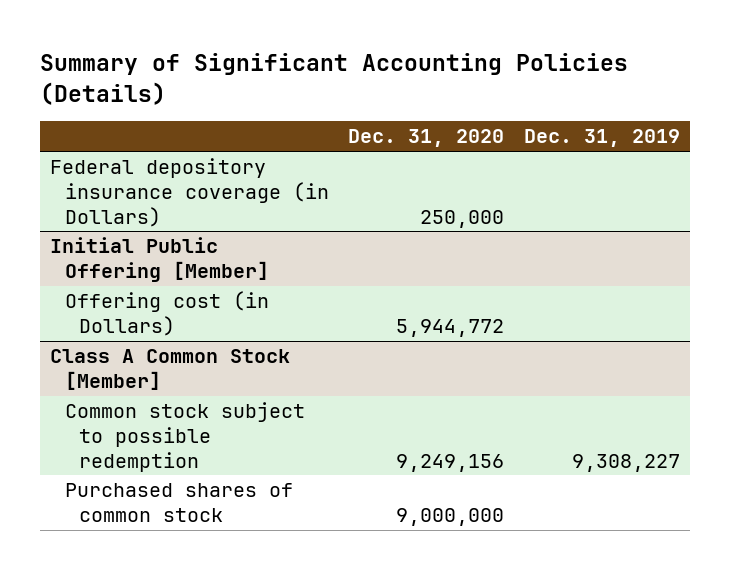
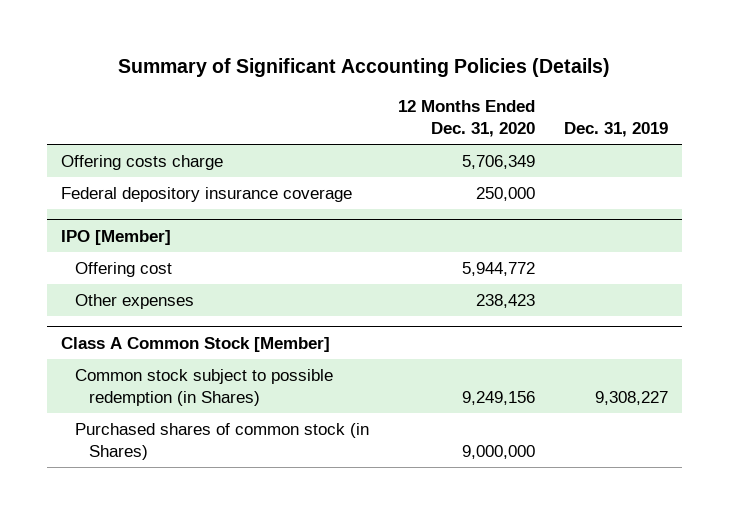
- | Dec. 31, 2020 | Dec. 31, 2019
+ | 12 Months Ended Dec. 31, 2020 | Dec. 31, 2019
- Federal depository insurance coverage (in Dollars) | 250,000 |
- Initial Public Offering [Member]
- Offering cost (in Dollars) | 5,944,772 |
+ Offering costs charge | 5,706,349 |
+ Federal depository insurance coverage | 250,000 |
+ IPO [Member]
+ Offering cost | 5,944,772 |
+ Other expenses | 238,423 |
@ Class A Common Stock [Member]
- Common stock subject to possible redemption | 9,249,156 | 9,308,227
- Purchased shares of common stock | 9,000,000 |
+ Common stock subject to possible redemption (in Shares) | 9,249,156 | 9,308,227
+ Purchased shares of common stock (in Shares) | 9,000,000 |

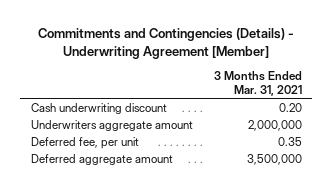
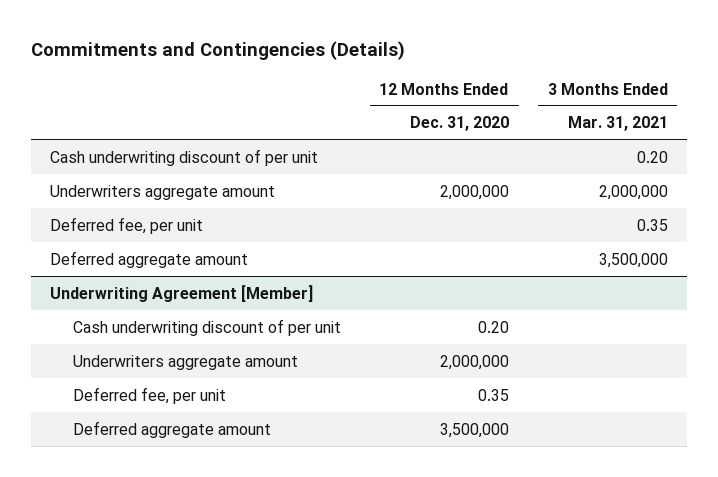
- Commitments and Contingencies (Details) - Underwriting Agreement [Member]
+ Commitments and Contingencies (Details)
- | 3 Months Ended Mar. 31, 2021
+ | 12 Months Ended Dec. 31, 2020 | 3 Months Ended Mar. 31, 2021
- Cash underwriting discount | 0.20
+ Cash underwriting discount of per unit | | 0.20
+ Underwriting Agreement [Member]
+ Cash underwriting discount of per unit | 0.20 |
+ Underwriters aggregate amount | 2,000,000 |
+ Deferred fee, per unit | 0.35 |
+ Deferred aggregate amount | 3,500,000 |

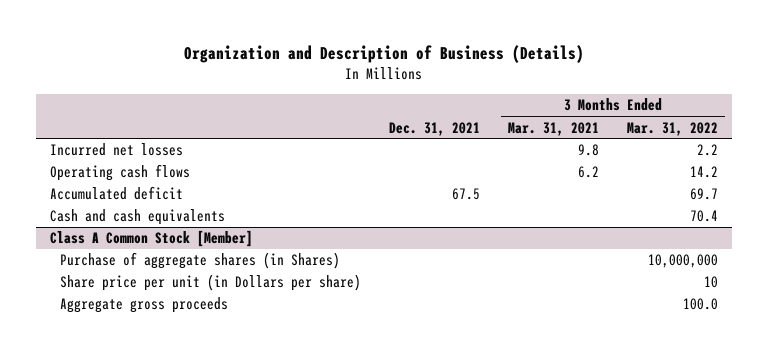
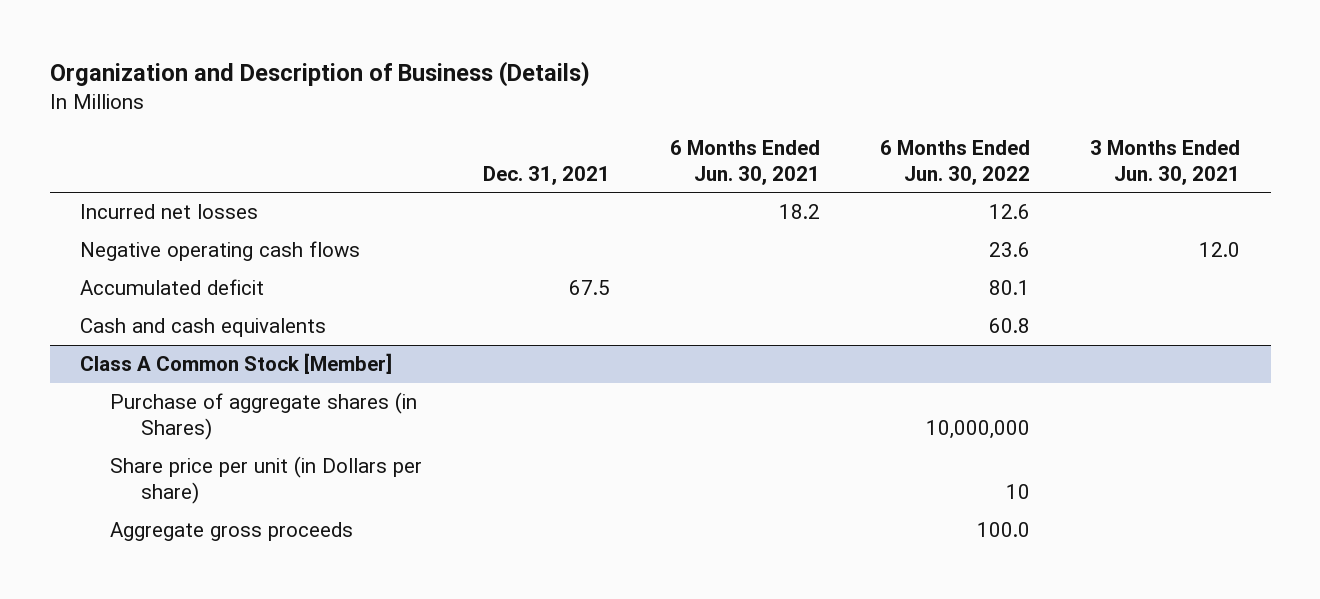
- | Dec. 31, 2021 | 3 Months Ended Mar. 31, 2021 | 3 Months Ended Mar. 31, 2022
+ | Dec. 31, 2021 | 6 Months Ended Jun. 30, 2021 | 6 Months Ended Jun. 30, 2022 | 3 Months Ended Jun. 30, 2021
- Operating cash flows | | 6.2 | 14.2
+ Negative operating cash flows | | | 23.6 | 12.0

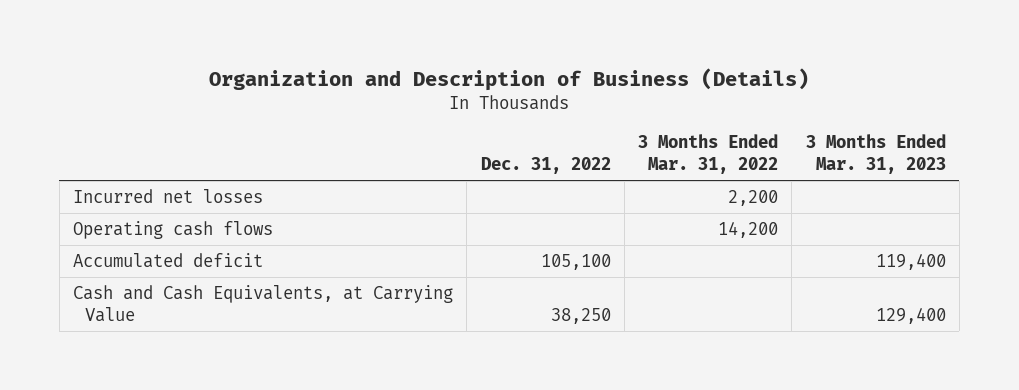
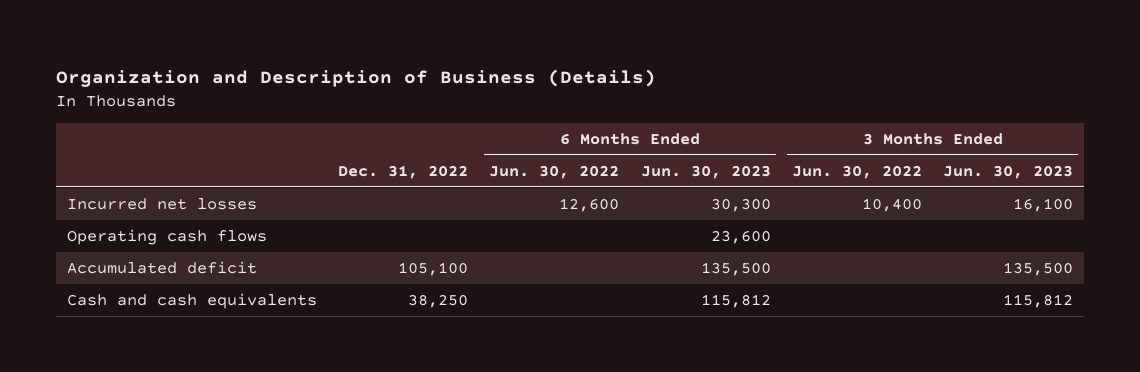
- | Dec. 31, 2022 | 3 Months Ended Mar. 31, 2022 | 3 Months Ended Mar. 31, 2023
+ | Dec. 31, 2022 | 6 Months Ended Jun. 30, 2022 | 6 Months Ended Jun. 30, 2023 | 3 Months Ended Jun. 30, 2022 | 3 Months Ended Jun. 30, 2023
- Cash and Cash Equivalents, at Carrying Value | 38,250 | | 129,400
+ Cash and cash equivalents | 38,250 | | 115,812 | | 115,812

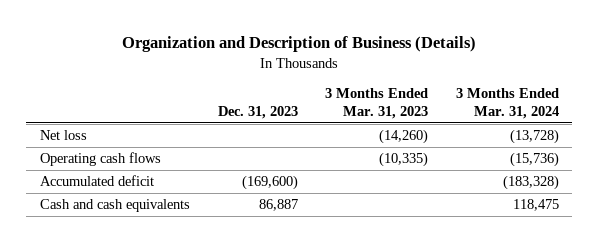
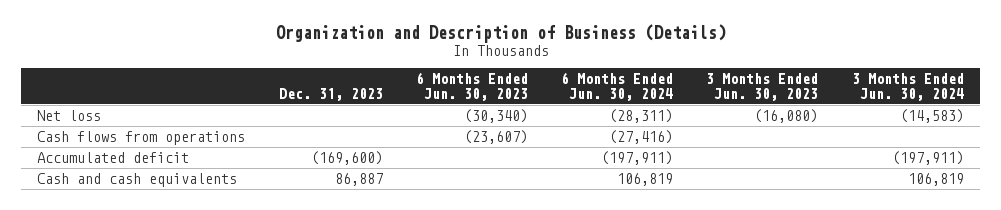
- | Dec. 31, 2023 | 3 Months Ended Mar. 31, 2023 | 3 Months Ended Mar. 31, 2024
+ | Dec. 31, 2023 | 6 Months Ended Jun. 30, 2023 | 6 Months Ended Jun. 30, 2024 | 3 Months Ended Jun. 30, 2023 | 3 Months Ended Jun. 30, 2024
- Operating cash flows | | (10,335) | (15,736)
+ Cash flows from operations | | (23,607) | (27,416) | |

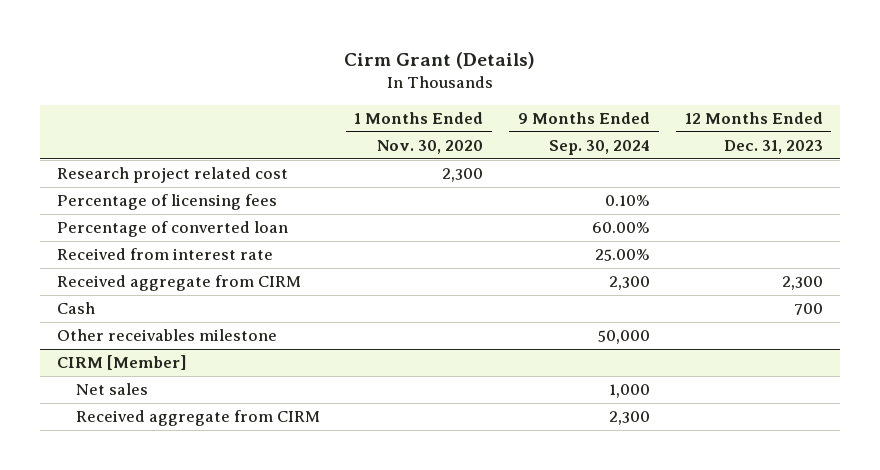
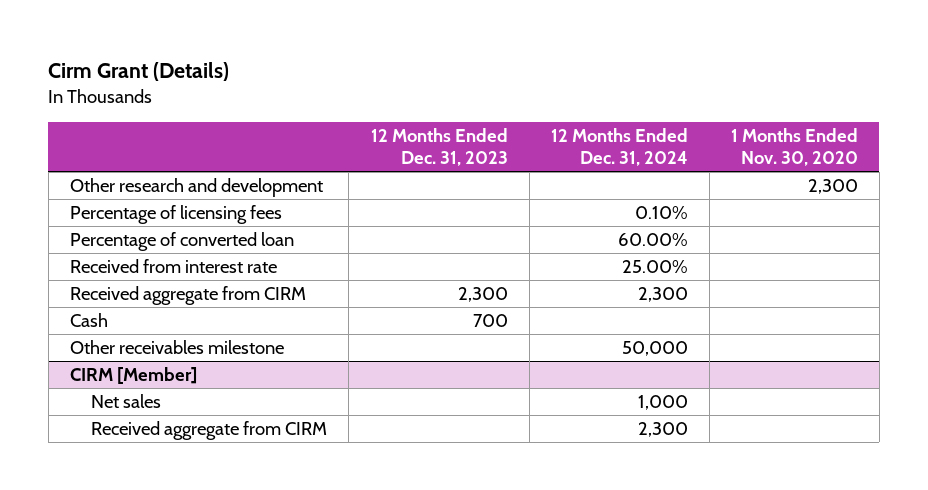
- | 1 Months Ended Nov. 30, 2020 | 9 Months Ended Sep. 30, 2024 | 12 Months Ended Dec. 31, 2023
+ | 12 Months Ended Dec. 31, 2023 | 12 Months Ended Dec. 31, 2024 | 1 Months Ended Nov. 30, 2020
- Research project related cost | 2,300 | |
+ Other research and development | | | 2,300

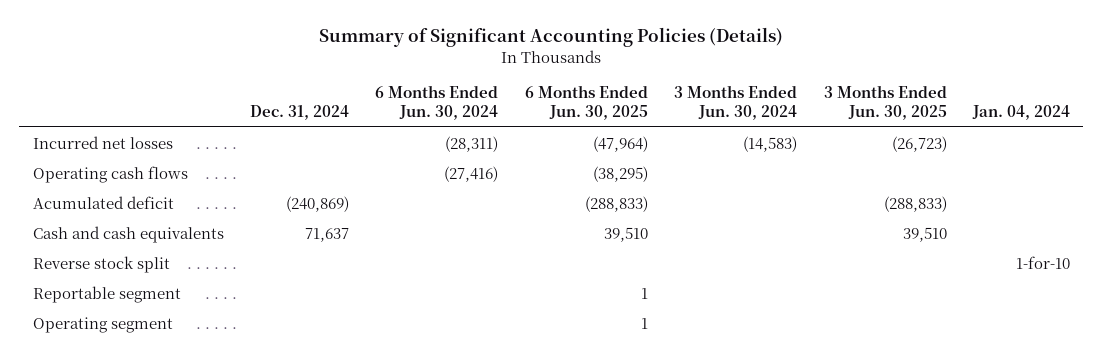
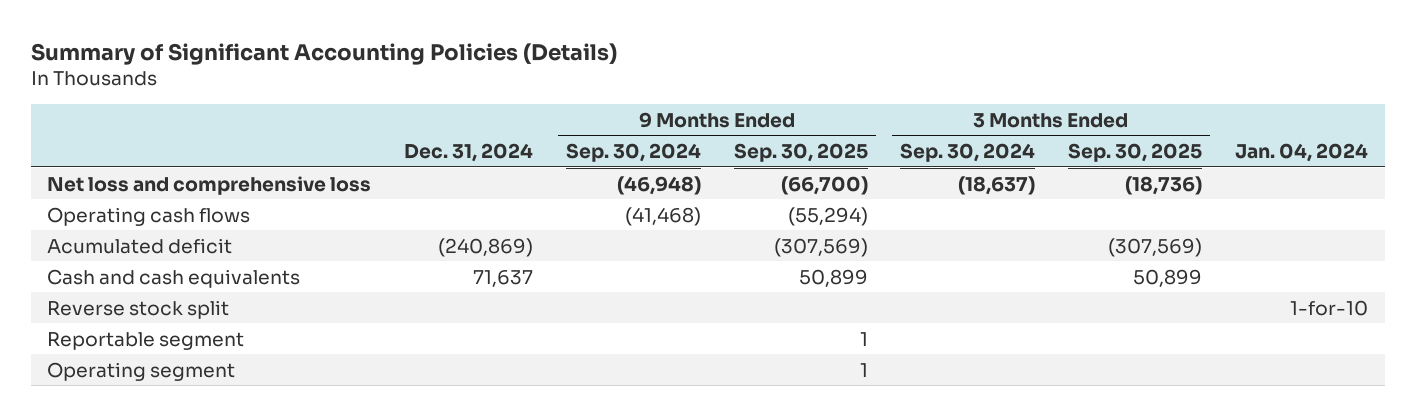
- | Dec. 31, 2024 | 6 Months Ended Jun. 30, 2024 | 6 Months Ended Jun. 30, 2025 | 3 Months Ended Jun. 30, 2024 | 3 Months Ended Jun. 30, 2025 | Jan. 04, 2024
+ | Dec. 31, 2024 | 9 Months Ended Sep. 30, 2024 | 9 Months Ended Sep. 30, 2025 | 3 Months Ended Sep. 30, 2024 | 3 Months Ended Sep. 30, 2025 | Jan. 04, 2024
- Incurred net losses | | (28,311) | (47,964) | (14,583) | (26,723) |
+ Net loss and comprehensive loss | | (46,948) | (66,700) | (18,637) | (18,736) |

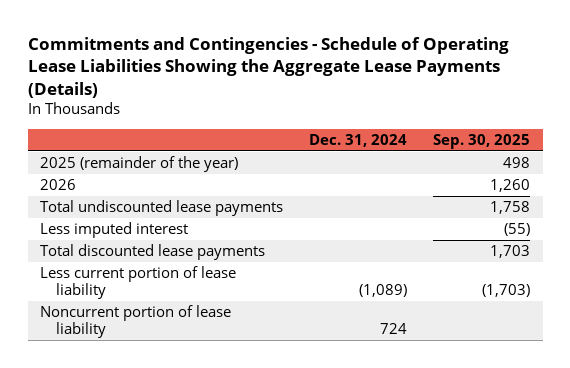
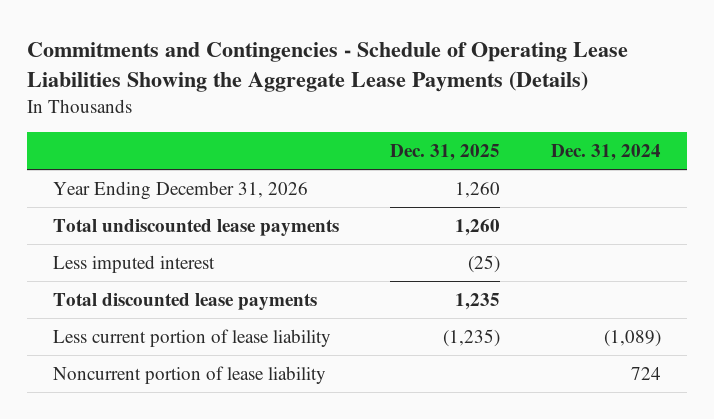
- | Dec. 31, 2024 | Sep. 30, 2025
+ | Dec. 31, 2025 | Dec. 31, 2024
- 2025 (remainder of the year) | | 498
- 2026 | | 1,260
+ Year Ending December 31, 2026 | 1,260 |

